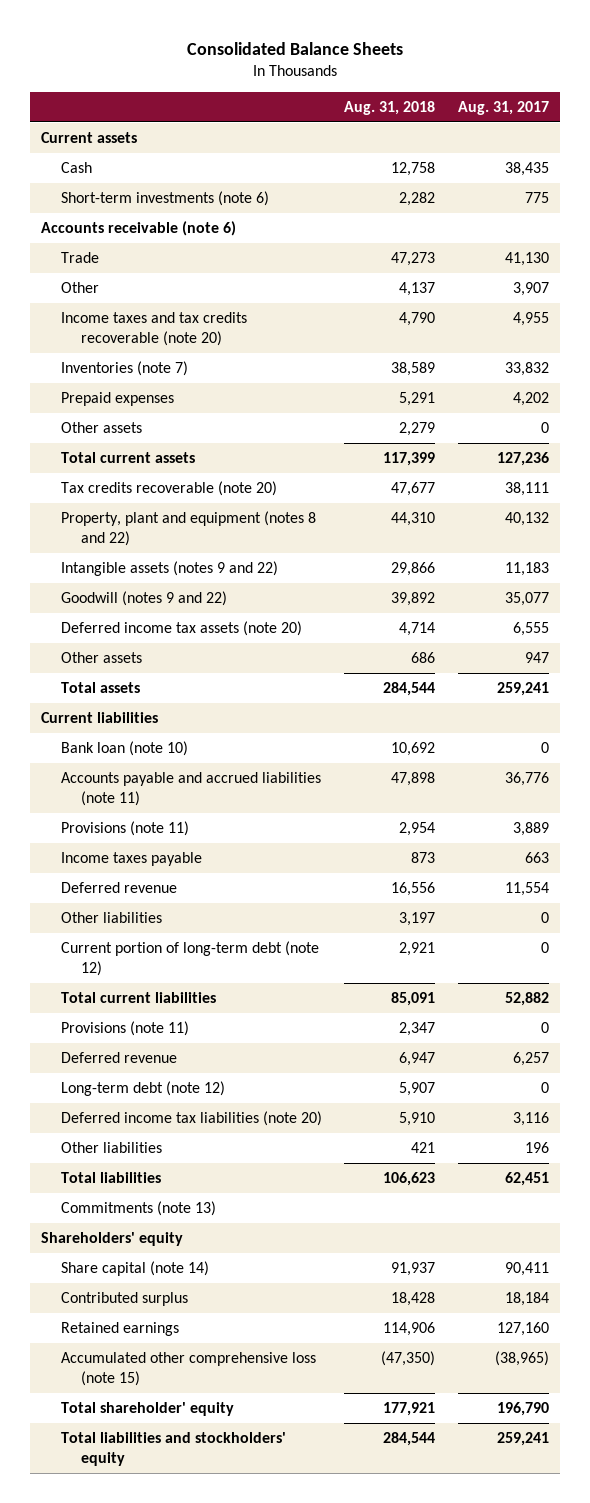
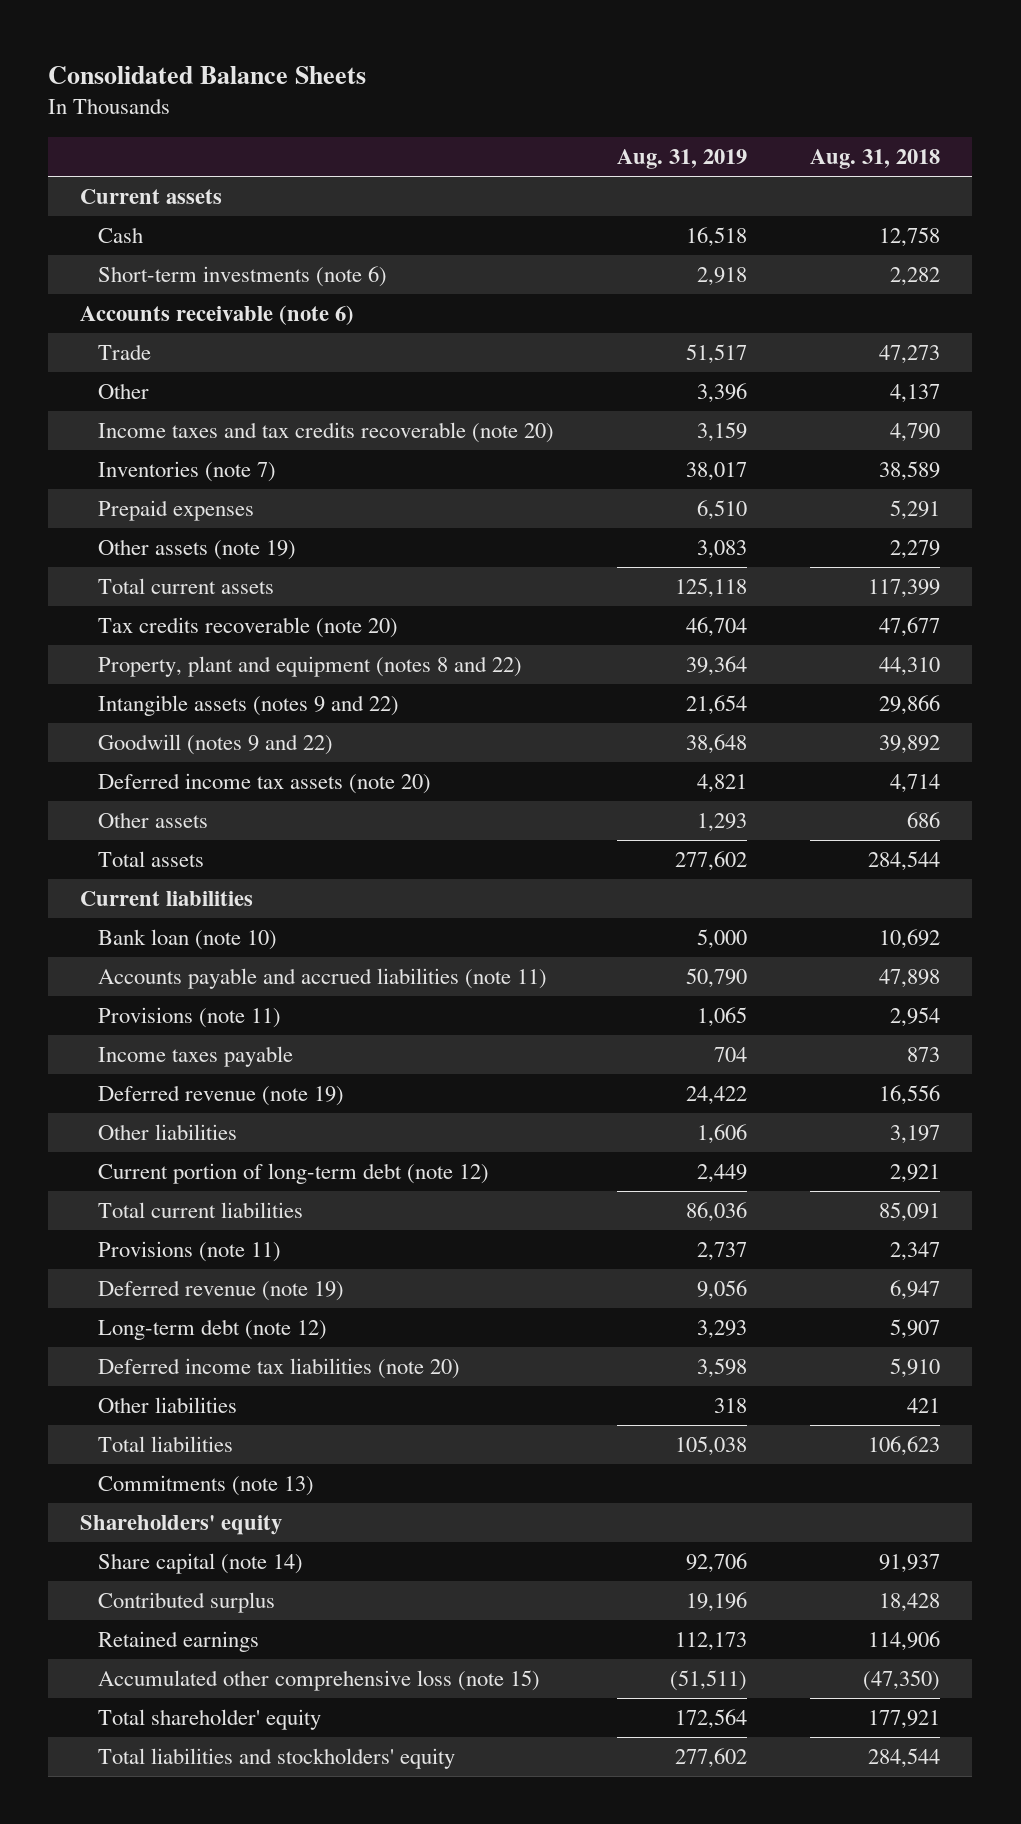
- | Aug. 31, 2018 | Aug. 31, 2017
+ | Aug. 31, 2019 | Aug. 31, 2018
- Other assets | 2,279 | 0
+ Other assets (note 19) | 3,083 | 2,279
- Deferred revenue | 16,556 | 11,554
+ Deferred revenue (note 19) | 24,422 | 16,556
- Deferred revenue | 6,947 | 6,257
+ Deferred revenue (note 19) | 9,056 | 6,947

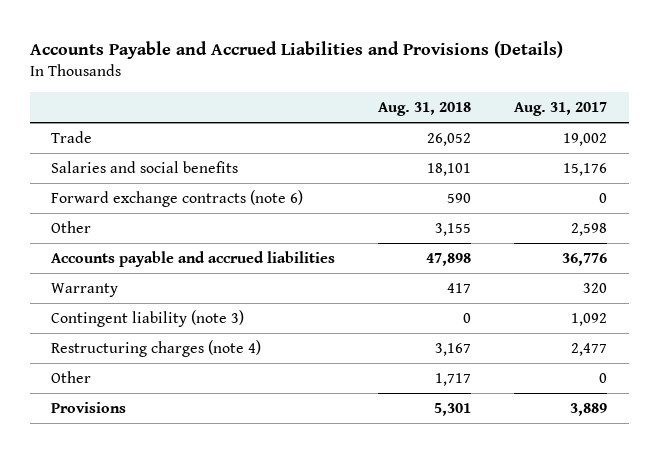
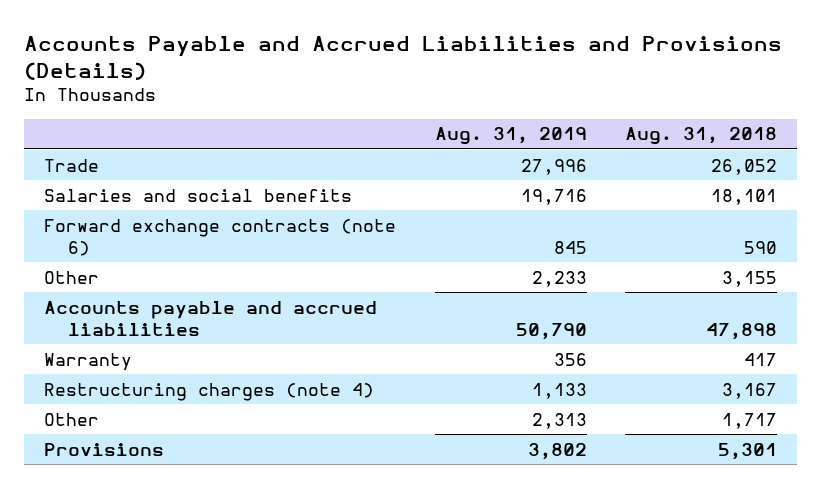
- | Aug. 31, 2018 | Aug. 31, 2017
+ | Aug. 31, 2019 | Aug. 31, 2018
- Contingent liability (note 3) | 0 | 1,092

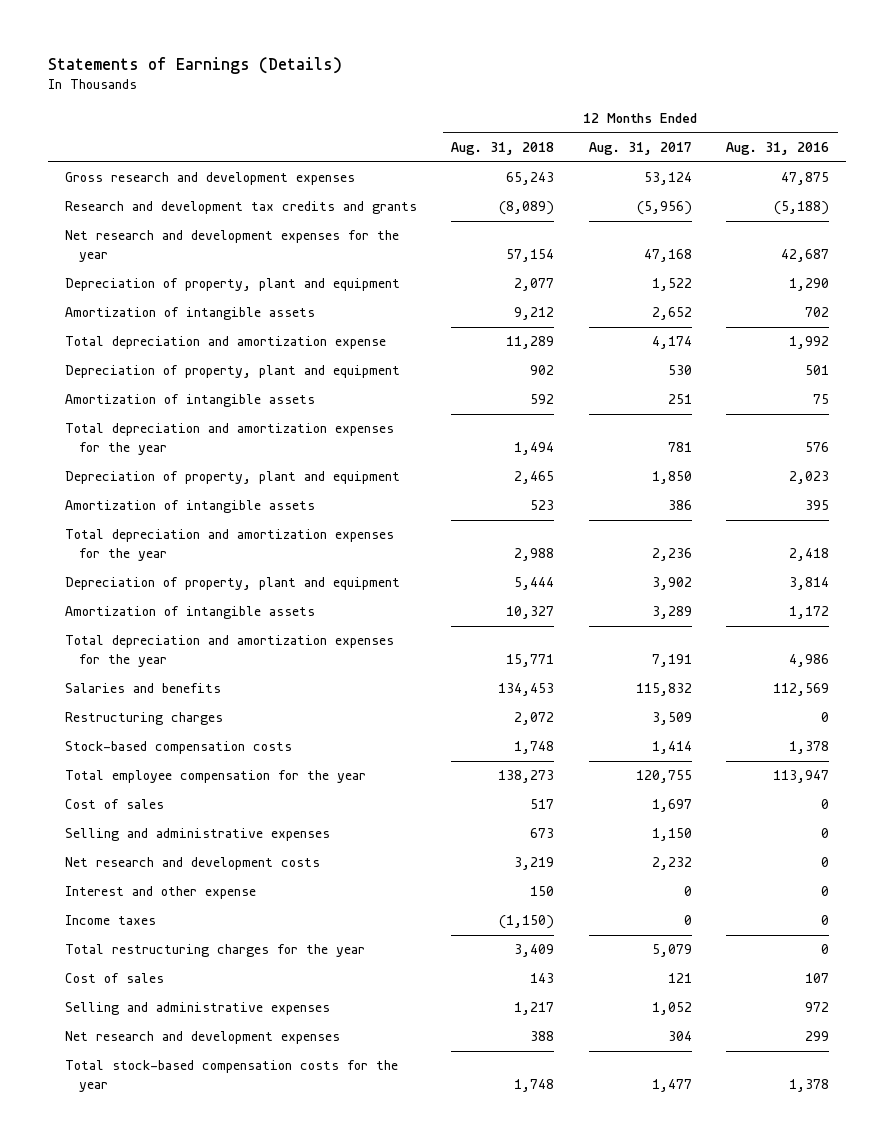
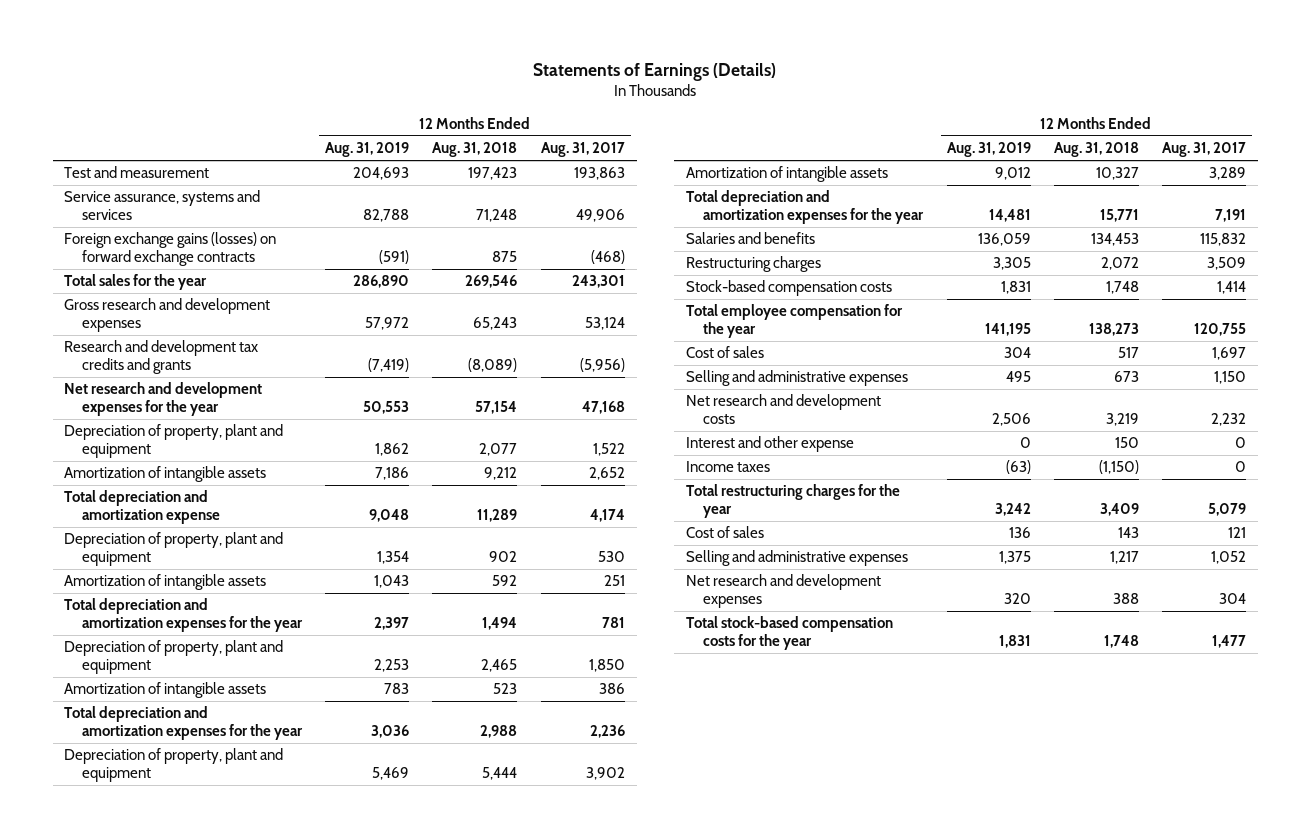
- | 12 Months Ended Aug. 31, 2018 | 12 Months Ended Aug. 31, 2017 | 12 Months Ended Aug. 31, 2016
+ | 12 Months Ended Aug. 31, 2019 | 12 Months Ended Aug. 31, 2018 | 12 Months Ended Aug. 31, 2017
+ Test and measurement | 204,693 | 197,423 | 193,863
+ Service assurance, systems and services | 82,788 | 71,248 | 49,906
+ Foreign exchange gains (losses) on forward exchange contracts | (591) | 875 | (468)
+ Total sales for the year | 286,890 | 269,546 | 243,301

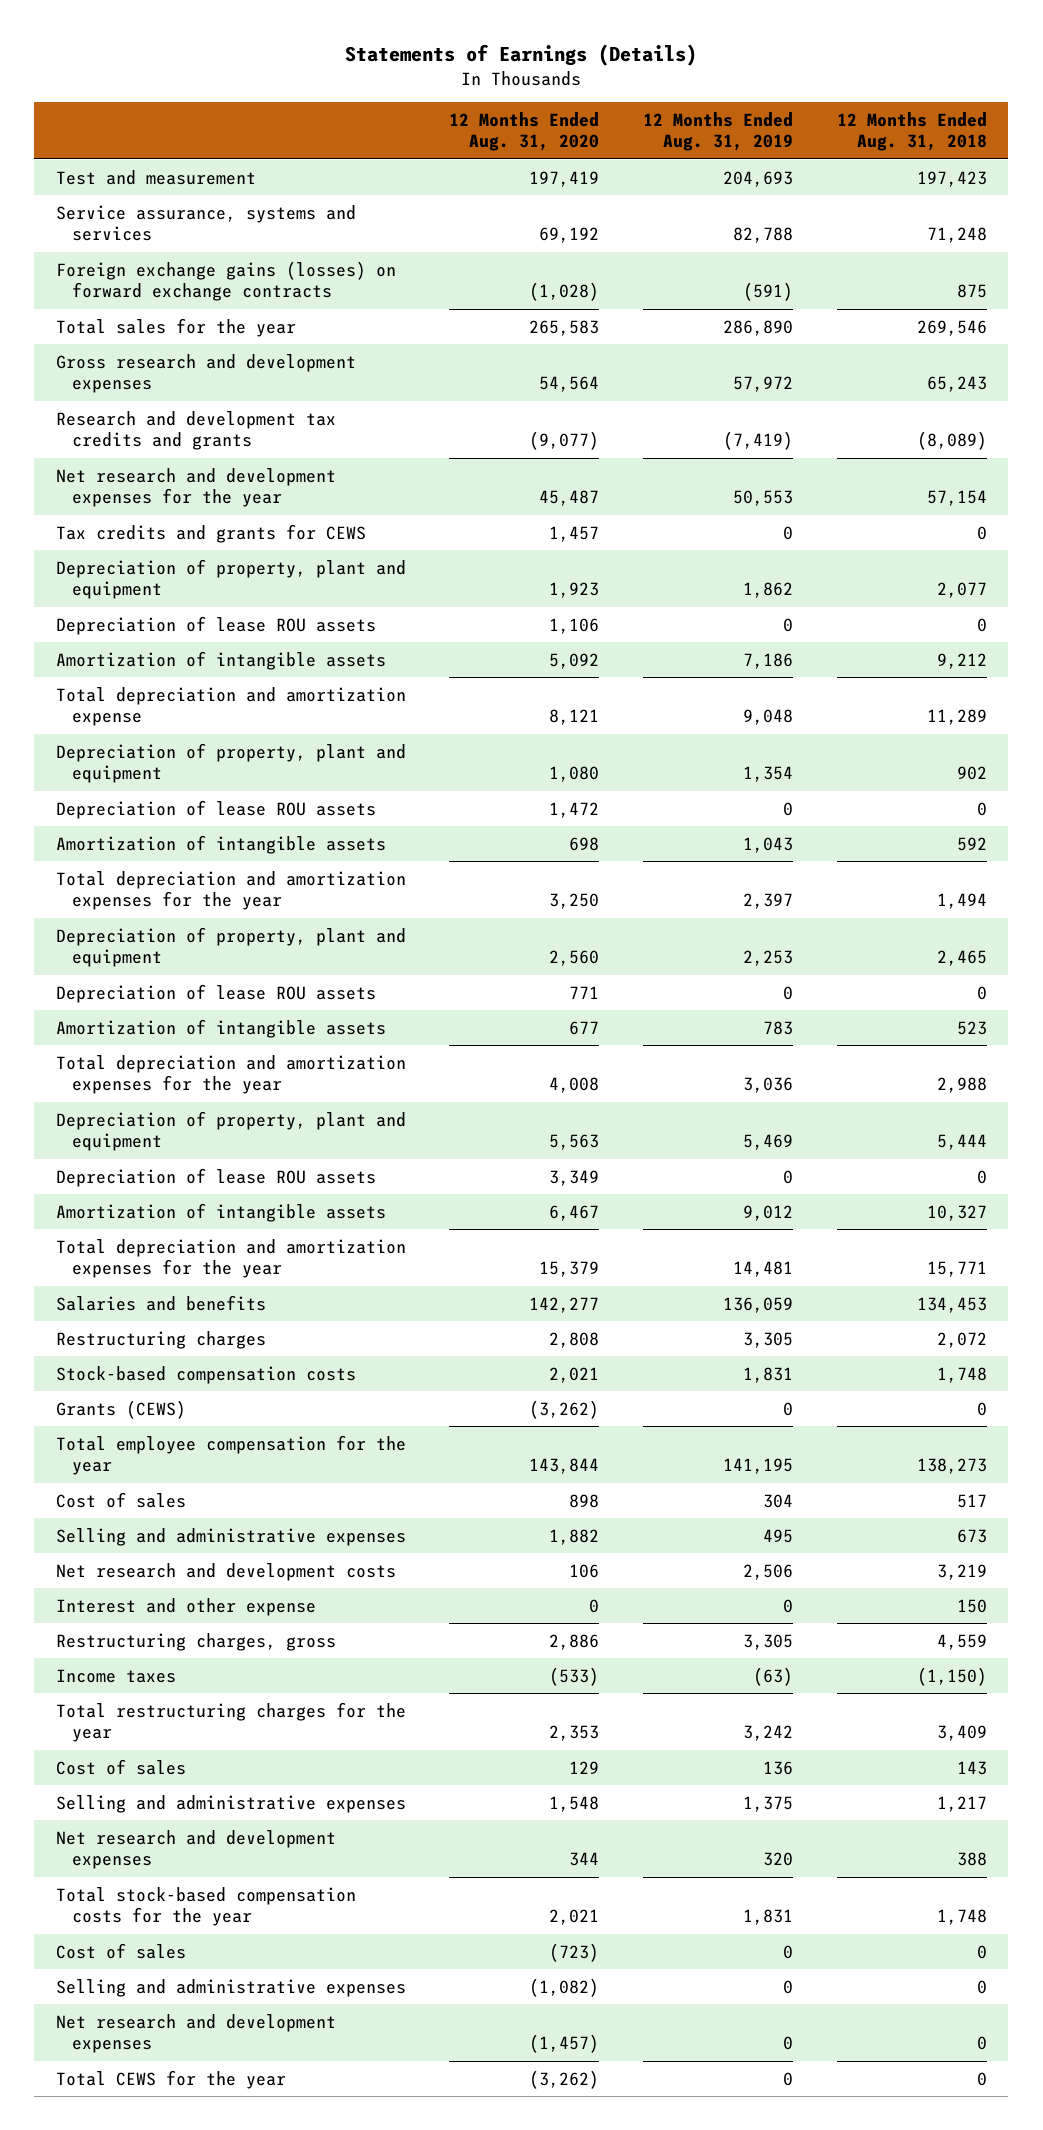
- | 12 Months Ended Aug. 31, 2019 | 12 Months Ended Aug. 31, 2018 | 12 Months Ended Aug. 31, 2017
+ | 12 Months Ended Aug. 31, 2020 | 12 Months Ended Aug. 31, 2019 | 12 Months Ended Aug. 31, 2018
+ Tax credits and grants for CEWS | 1,457 | 0 | 0
+ Depreciation of lease ROU assets | 1,106 | 0 | 0
+ Depreciation of lease ROU assets | 1,472 | 0 | 0
+ Depreciation of lease ROU assets | 771 | 0 | 0
+ Depreciation of lease ROU assets | 3,349 | 0 | 0
+ Grants (CEWS) | (3,262) | 0 | 0
+ Restructuring charges, gross | 2,886 | 3,305 | 4,559
+ Cost of sales | (723) | 0 | 0
+ Selling and administrative expenses | (1,082) | 0 | 0
+ Net research and development expenses | (1,457) | 0 | 0
+ Total CEWS for the year | (3,262) | 0 | 0

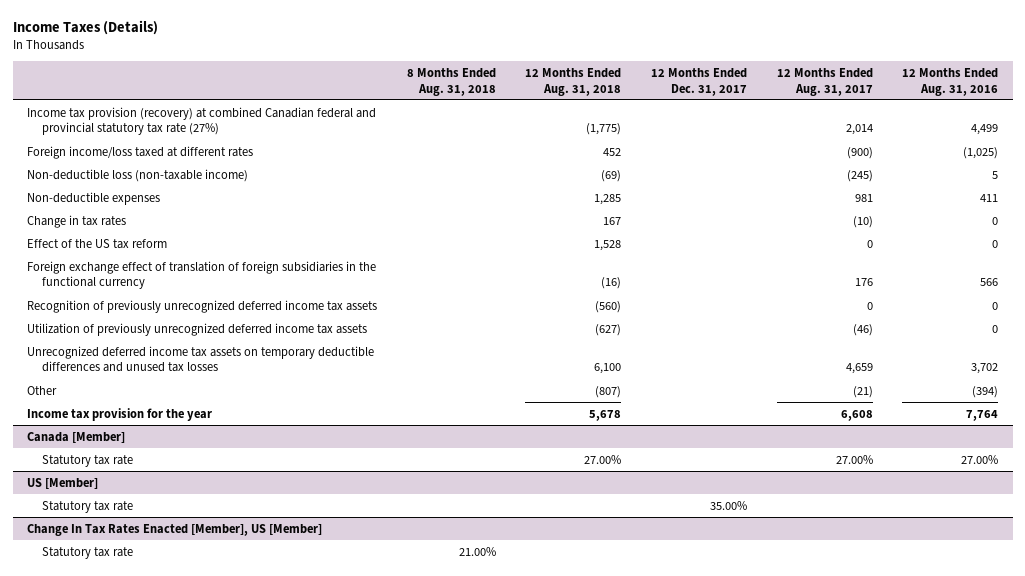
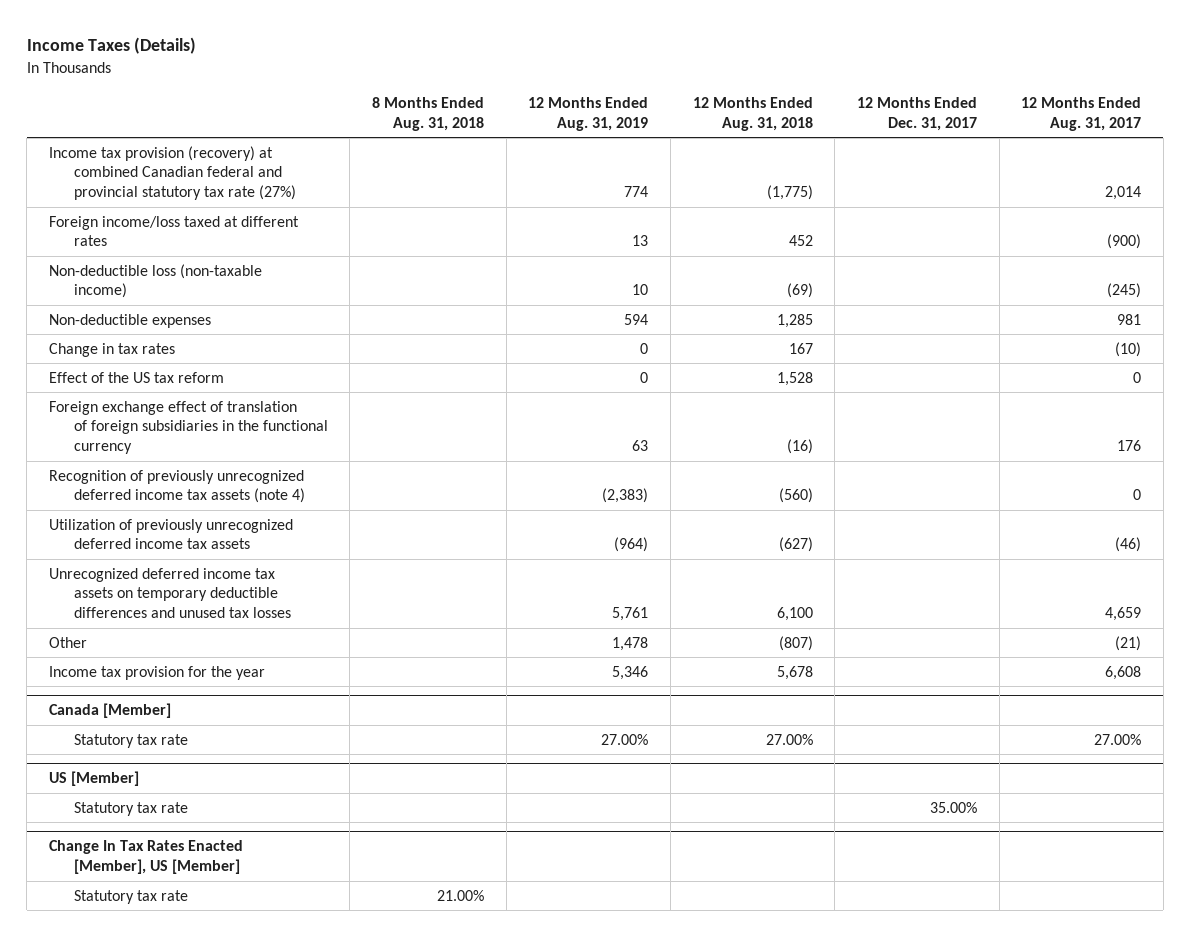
- | 8 Months Ended Aug. 31, 2018 | 12 Months Ended Aug. 31, 2018 | 12 Months Ended Dec. 31, 2017 | 12 Months Ended Aug. 31, 2017 | 12 Months Ended Aug. 31, 2016
+ | 8 Months Ended Aug. 31, 2018 | 12 Months Ended Aug. 31, 2019 | 12 Months Ended Aug. 31, 2018 | 12 Months Ended Dec. 31, 2017 | 12 Months Ended Aug. 31, 2017
- Recognition of previously unrecognized deferred income tax assets | | (560) | | 0 | 0
+ Recognition of previously unrecognized deferred income tax assets (note 4) | | (2,383) | (560) | | 0

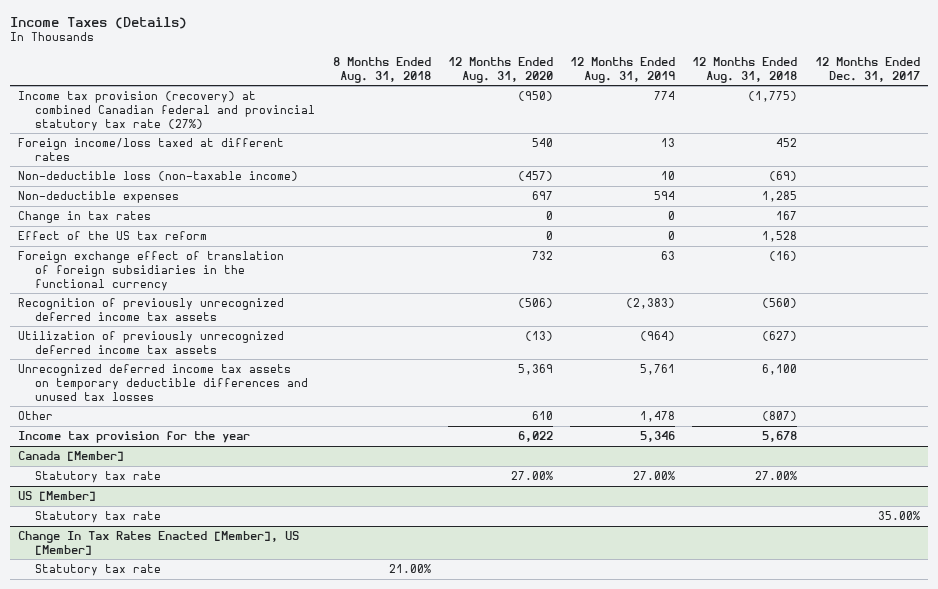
- | 8 Months Ended Aug. 31, 2018 | 12 Months Ended Aug. 31, 2019 | 12 Months Ended Aug. 31, 2018 | 12 Months Ended Dec. 31, 2017 | 12 Months Ended Aug. 31, 2017
+ | 8 Months Ended Aug. 31, 2018 | 12 Months Ended Aug. 31, 2020 | 12 Months Ended Aug. 31, 2019 | 12 Months Ended Aug. 31, 2018 | 12 Months Ended Dec. 31, 2017
- Recognition of previously unrecognized deferred income tax assets (note 4) | | (2,383) | (560) | | 0
+ Recognition of previously unrecognized deferred income tax assets | | (506) | (2,383) | (560) |

